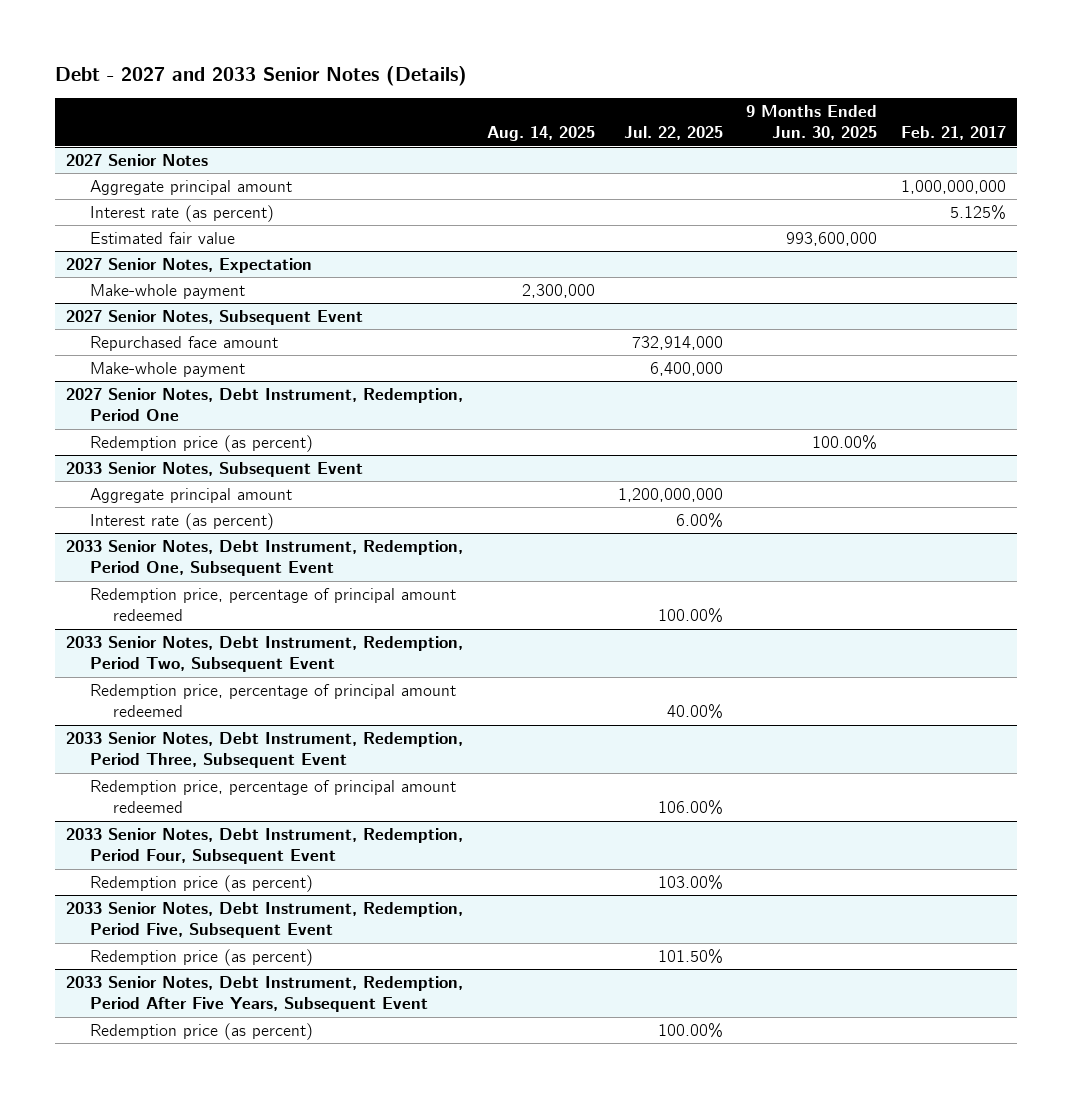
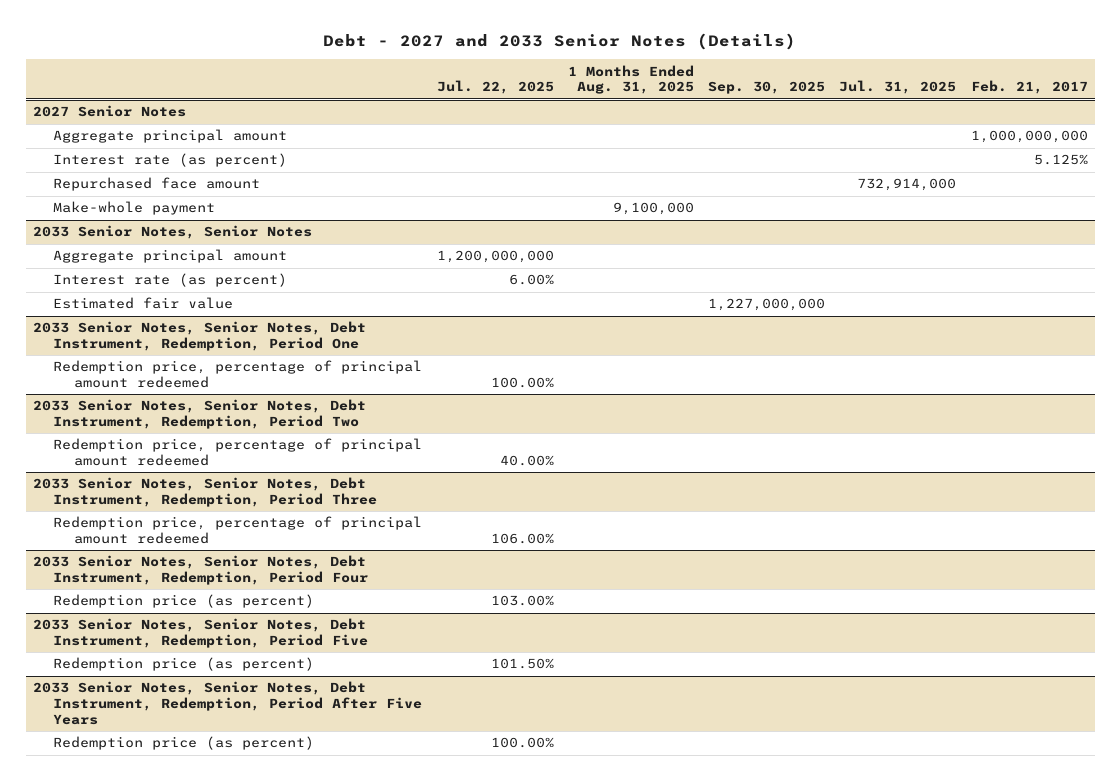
- | Aug. 14, 2025 | Jul. 22, 2025 | 9 Months Ended Jun. 30, 2025 | Feb. 21, 2017
+ | Jul. 22, 2025 | 1 Months Ended Aug. 31, 2025 | Sep. 30, 2025 | Jul. 31, 2025 | Feb. 21, 2017
@ 2027 Senior Notes
- Estimated fair value | | | 993,600,000 |
- 2027 Senior Notes, Expectation
@ 2027 Senior Notes
+ Repurchased face amount | | | | 732,914,000 |
- 2027 Senior Notes, Subsequent Event
- Repurchased face amount | | 732,914,000 | |
- Make-whole payment | | 6,400,000 | |
- 2027 Senior Notes, Debt Instrument, Redemption, Period One
- Redemption price (as percent) | | | 100.00% |
- 2033 Senior Notes, Subsequent Event
+ 2033 Senior Notes, Senior Notes
- 2033 Senior Notes, Debt Instrument, Redemption, Period One, Subsequent Event
+ Estimated fair value | | | 1,227,000,000 | |
+ 2033 Senior Notes, Senior Notes, Debt Instrument, Redemption, Period One
- 2033 Senior Notes, Debt Instrument, Redemption, Period Two, Subsequent Event
+ 2033 Senior Notes, Senior Notes, Debt Instrument, Redemption, Period Two
- 2033 Senior Notes, Debt Instrument, Redemption, Period Three, Subsequent Event
+ 2033 Senior Notes, Senior Notes, Debt Instrument, Redemption, Period Three
- 2033 Senior Notes, Debt Instrument, Redemption, Period Four, Subsequent Event
+ 2033 Senior Notes, Senior Notes, Debt Instrument, Redemption, Period Four
- 2033 Senior Notes, Debt Instrument, Redemption, Period Five, Subsequent Event
+ 2033 Senior Notes, Senior Notes, Debt Instrument, Redemption, Period Five
- 2033 Senior Notes, Debt Instrument, Redemption, Period After Five Years, Subsequent Event
+ 2033 Senior Notes, Senior Notes, Debt Instrument, Redemption, Period After Five Years

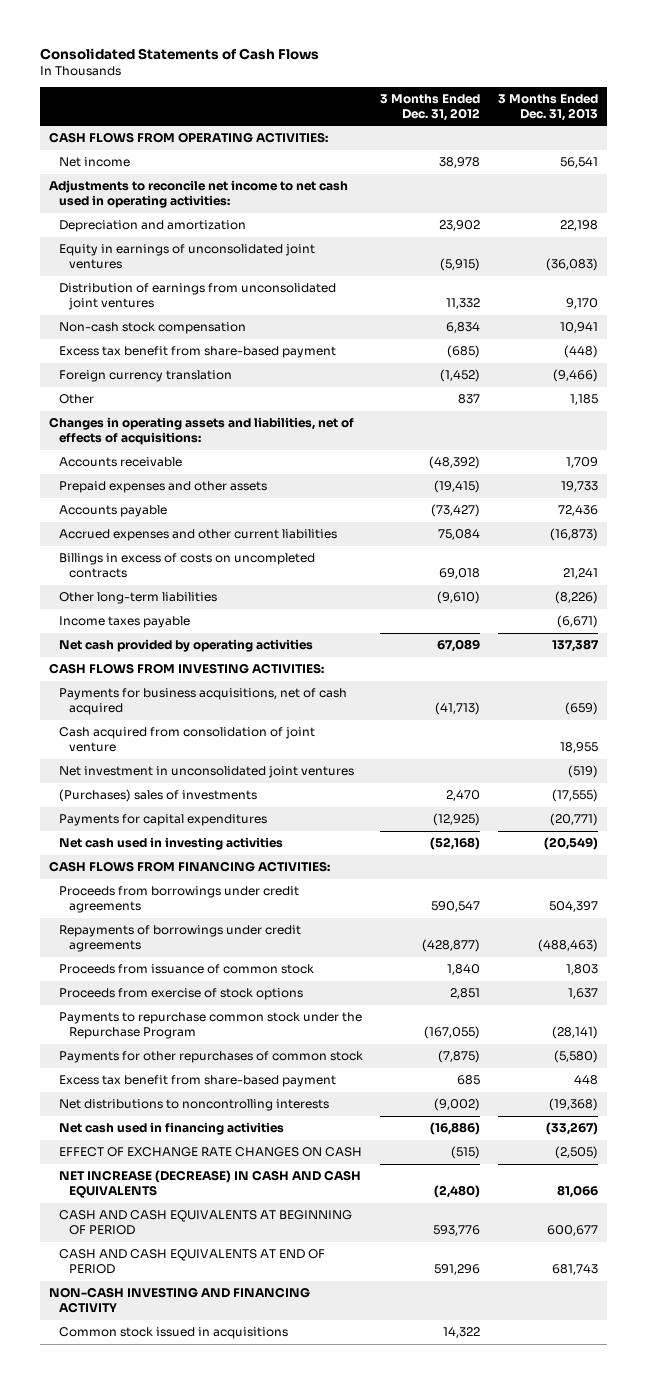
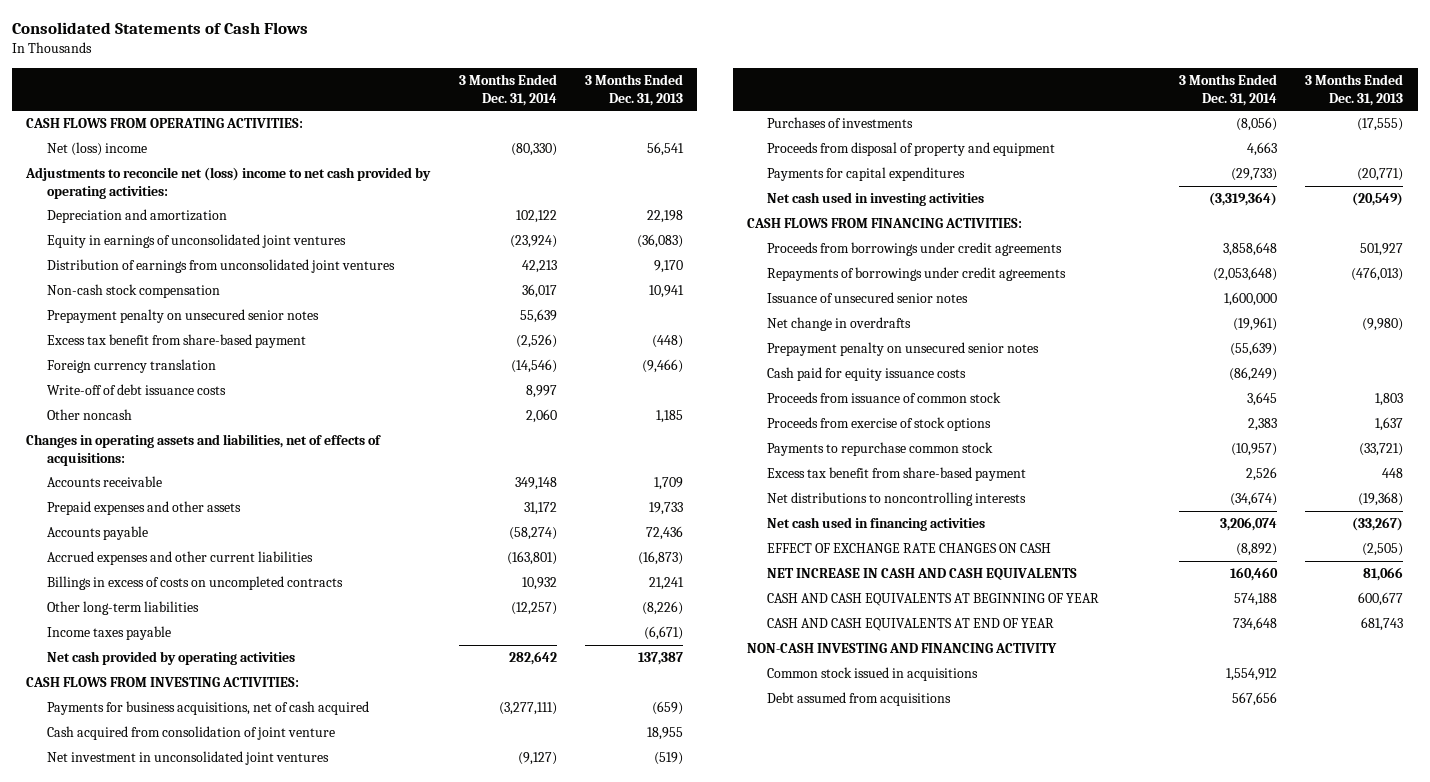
- | 3 Months Ended Dec. 31, 2012 | 3 Months Ended Dec. 31, 2013
+ | 3 Months Ended Dec. 31, 2014 | 3 Months Ended Dec. 31, 2013
- Net income | 38,978 | 56,541
- Adjustments to reconcile net income to net cash used in operating activities:
+ Net (loss) income | (80,330) | 56,541
+ Adjustments to reconcile net (loss) income to net cash provided by operating activities:
+ Prepayment penalty on unsecured senior notes | 55,639 |
- Other | 837 | 1,185
+ Write-off of debt issuance costs | 8,997 |
+ Other noncash | 2,060 | 1,185
- (Purchases) sales of investments | 2,470 | (17,555)
+ Purchases of investments | (8,056) | (17,555)
+ Proceeds from disposal of property and equipment | 4,663 |
- Proceeds from borrowings under credit agreements | 590,547 | 504,397
- Repayments of borrowings under credit agreements | (428,877) | (488,463)
+ Proceeds from borrowings under credit agreements | 3,858,648 | 501,927
+ Repayments of borrowings under credit agreements | (2,053,648) | (476,013)
+ Issuance of unsecured senior notes | 1,600,000 |
+ Net change in overdrafts | (19,961) | (9,980)
+ Prepayment penalty on unsecured senior notes | (55,639) |
+ Cash paid for equity issuance costs | (86,249) |
- Payments to repurchase common stock under the Repurchase Program | (167,055) | (28,141)
- Payments for other repurchases of common stock | (7,875) | (5,580)
+ Payments to repurchase common stock | (10,957) | (33,721)
- NET INCREASE (DECREASE) IN CASH AND CASH EQUIVALENTS | (2,480) | 81,066
- CASH AND CASH EQUIVALENTS AT BEGINNING OF PERIOD | 593,776 | 600,677
- CASH AND CASH EQUIVALENTS AT END OF PERIOD | 591,296 | 681,743
+ NET INCREASE IN CASH AND CASH EQUIVALENTS | 160,460 | 81,066
+ CASH AND CASH EQUIVALENTS AT BEGINNING OF YEAR | 574,188 | 600,677
+ CASH AND CASH EQUIVALENTS AT END OF YEAR | 734,648 | 681,743
+ Debt assumed from acquisitions | 567,656 |

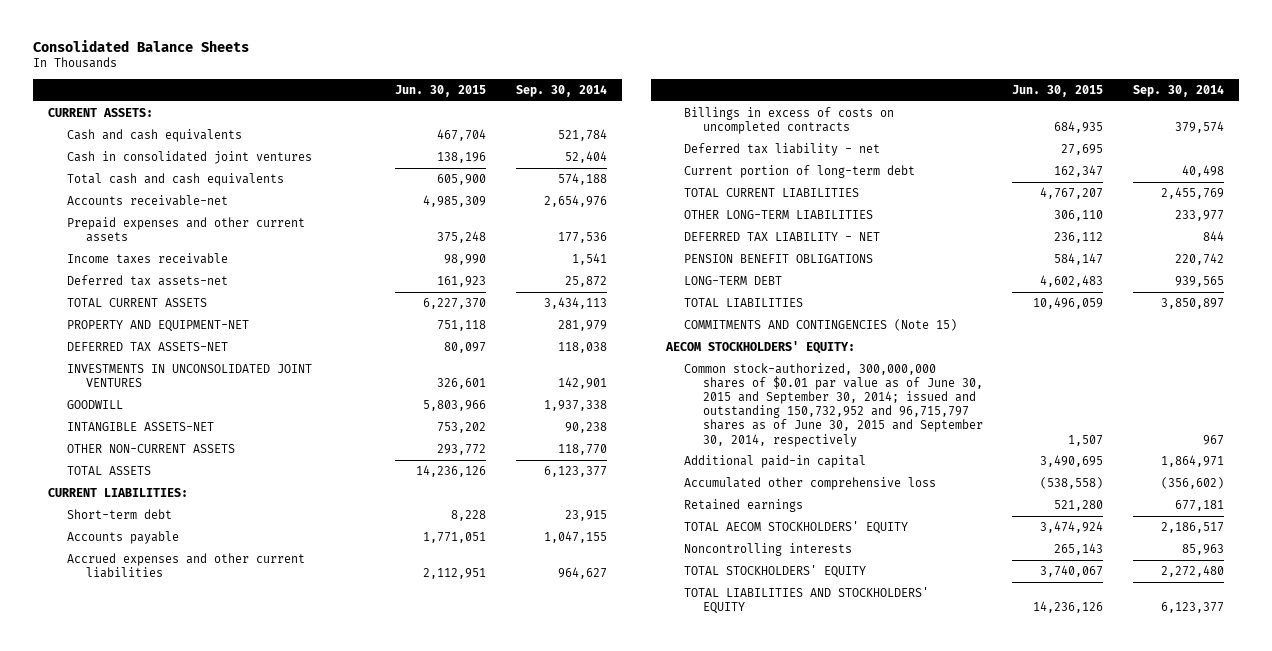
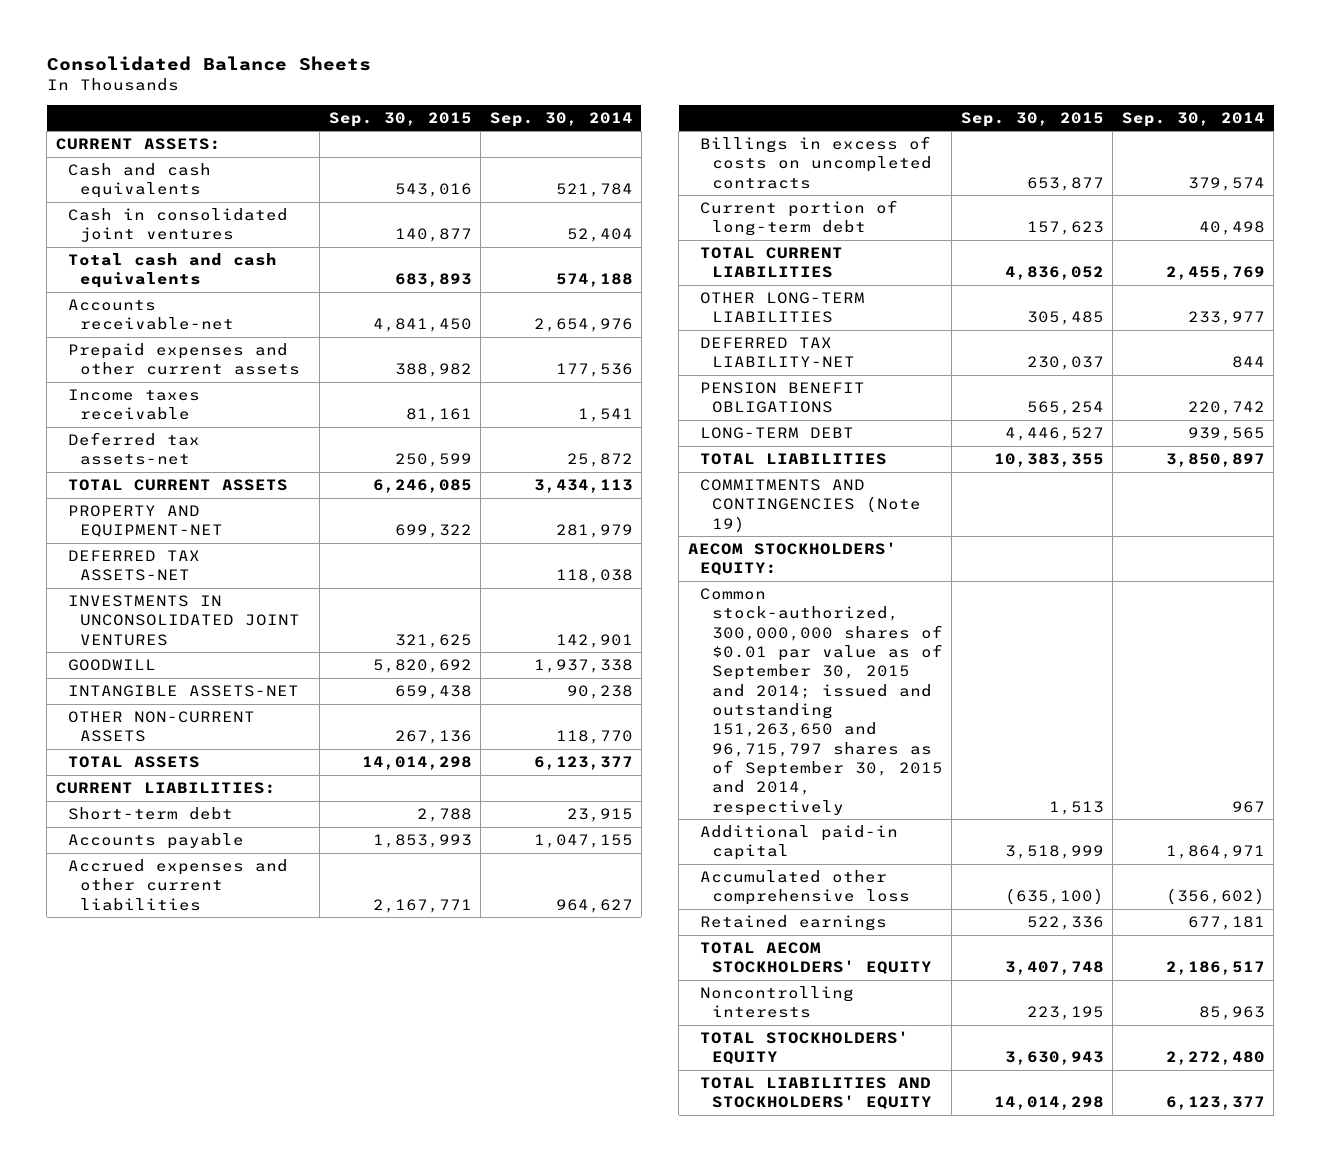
- | Jun. 30, 2015 | Sep. 30, 2014
+ | Sep. 30, 2015 | Sep. 30, 2014
- Deferred tax liability - net | 27,695 |
- DEFERRED TAX LIABILITY - NET | 236,112 | 844
+ DEFERRED TAX LIABILITY-NET | 230,037 | 844
- COMMITMENTS AND CONTINGENCIES (Note 15)
+ COMMITMENTS AND CONTINGENCIES (Note 19)
- Common stock-authorized, 300,000,000 shares of $0.01 par value as of June 30, 2015 and September 30, 2014; issued and outstanding 150,732,952 and 96,715,797 shares as of June 30, 2015 and September 30, 2014, respectively | 1,507 | 967
+ Common stock-authorized, 300,000,000 shares of $0.01 par value as of September 30, 2015 and 2014; issued and outstanding 151,263,650 and 96,715,797 shares as of September 30, 2015 and 2014, respectively | 1,513 | 967

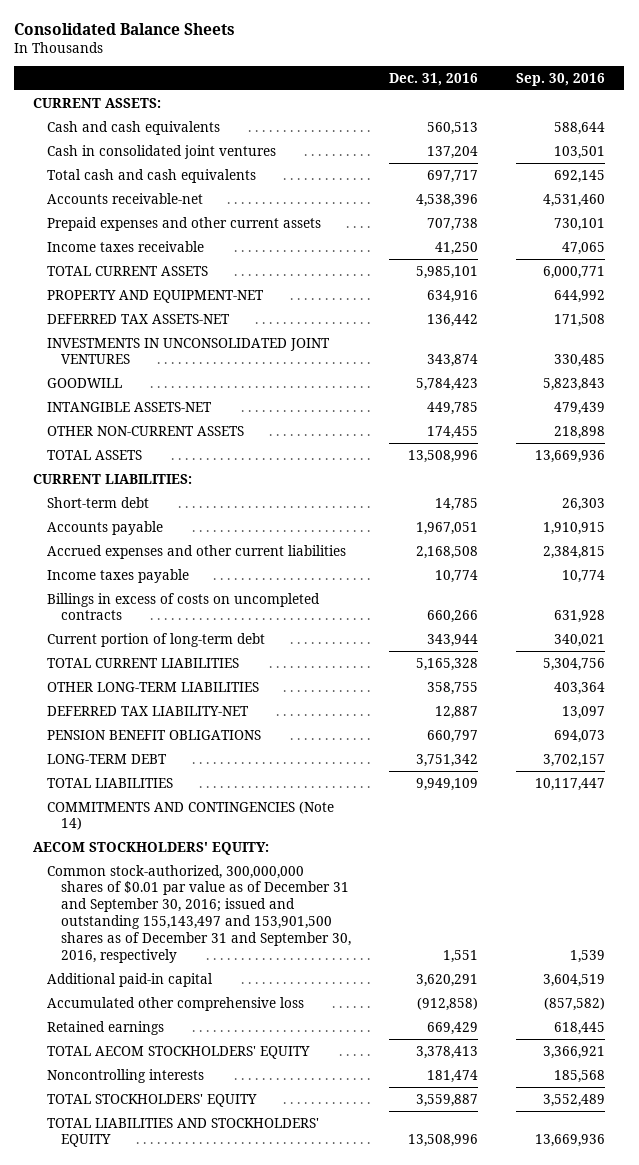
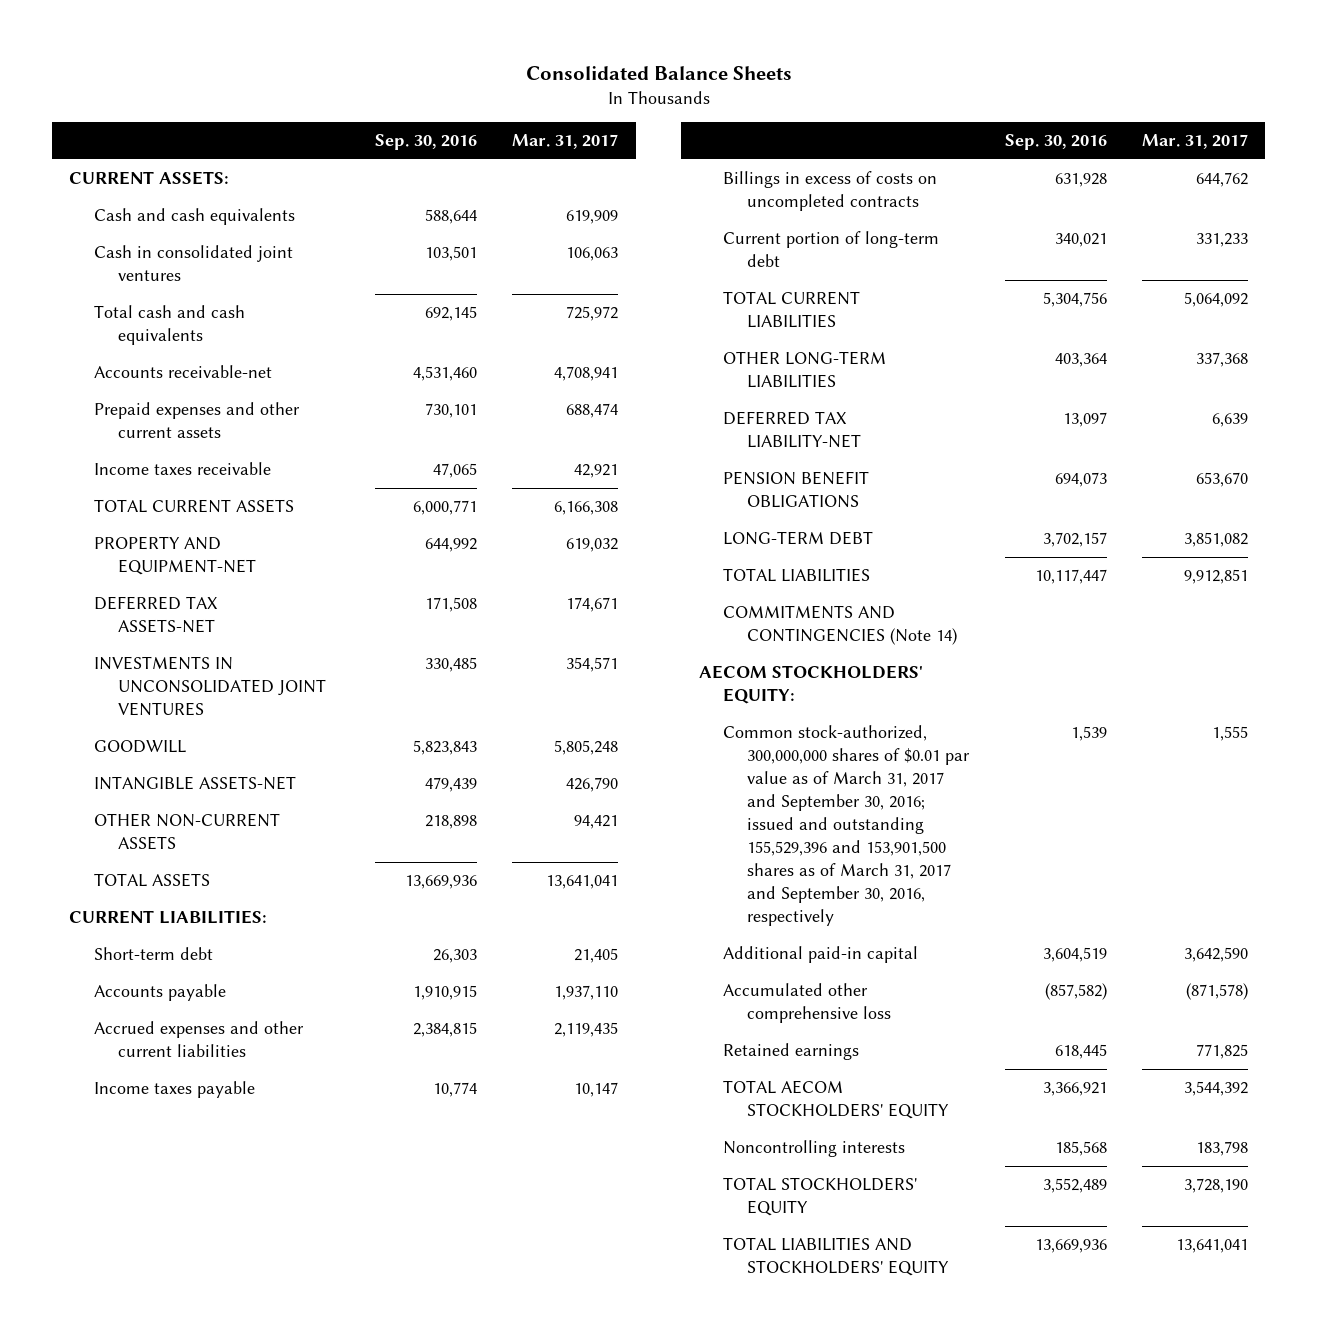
- | Dec. 31, 2016 | Sep. 30, 2016
+ | Sep. 30, 2016 | Mar. 31, 2017
- Common stock-authorized, 300,000,000 shares of $0.01 par value as of December 31 and September 30, 2016; issued and outstanding 155,143,497 and 153,901,500 shares as of December 31 and September 30, 2016, respectively | 1,551 | 1,539
+ Common stock-authorized, 300,000,000 shares of $0.01 par value as of March 31, 2017 and September 30, 2016; issued and outstanding 155,529,396 and 153,901,500 shares as of March 31, 2017 and September 30, 2016, respectively | 1,539 | 1,555

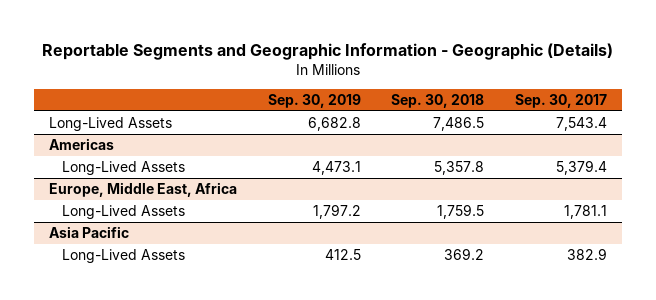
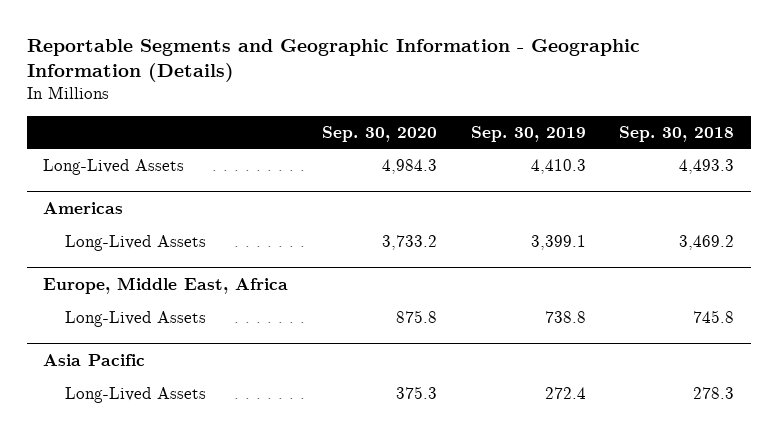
- Reportable Segments and Geographic Information - Geographic (Details)
+ Reportable Segments and Geographic Information - Geographic Information (Details)
- | Sep. 30, 2019 | Sep. 30, 2018 | Sep. 30, 2017
+ | Sep. 30, 2020 | Sep. 30, 2019 | Sep. 30, 2018
- Long-Lived Assets | 6,682.8 | 7,486.5 | 7,543.4
+ Long-Lived Assets | 4,984.3 | 4,410.3 | 4,493.3
@ Americas
- Long-Lived Assets | 4,473.1 | 5,357.8 | 5,379.4
+ Long-Lived Assets | 3,733.2 | 3,399.1 | 3,469.2
@ Europe, Middle East, Africa
- Long-Lived Assets | 1,797.2 | 1,759.5 | 1,781.1
+ Long-Lived Assets | 875.8 | 738.8 | 745.8
@ Asia Pacific
- Long-Lived Assets | 412.5 | 369.2 | 382.9
+ Long-Lived Assets | 375.3 | 272.4 | 278.3

